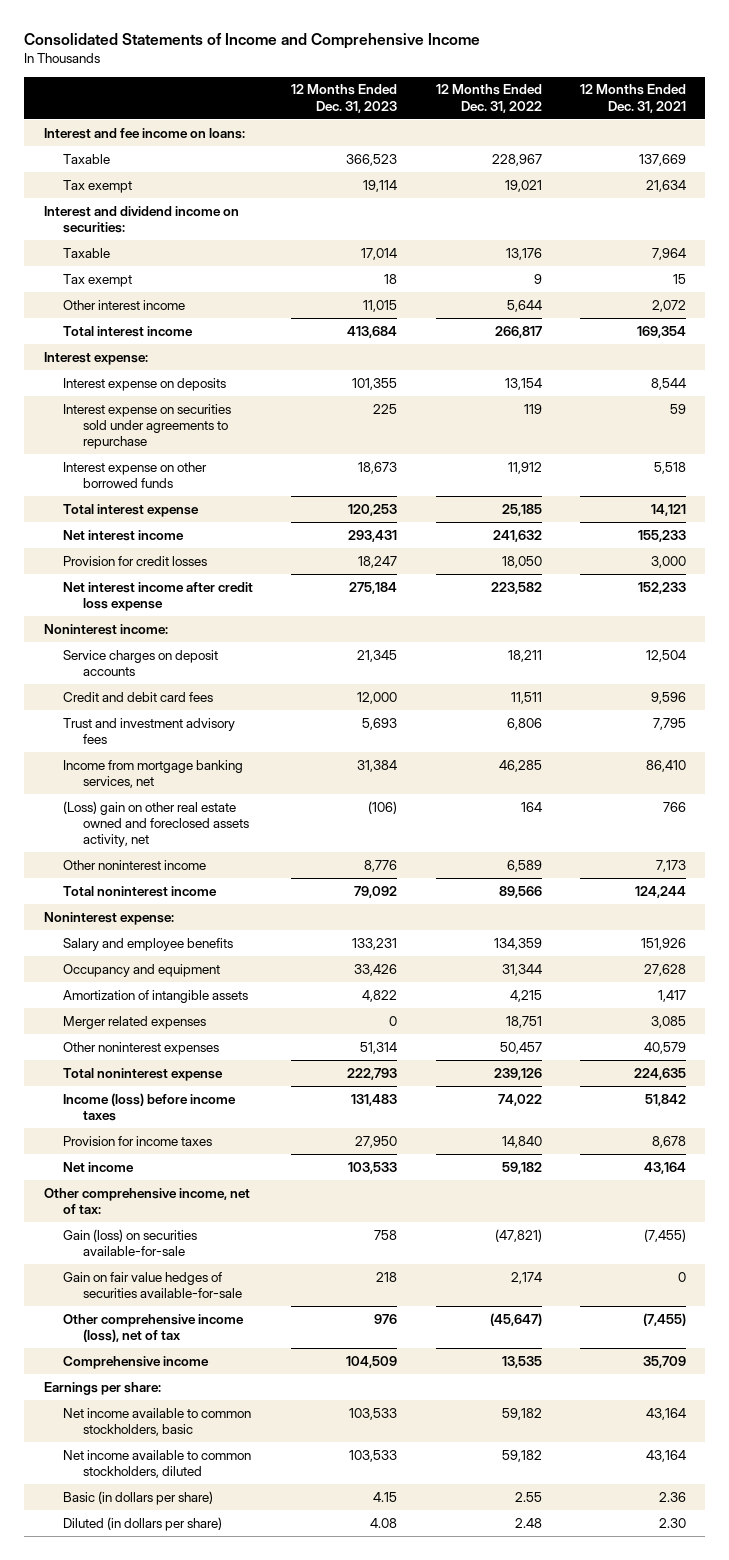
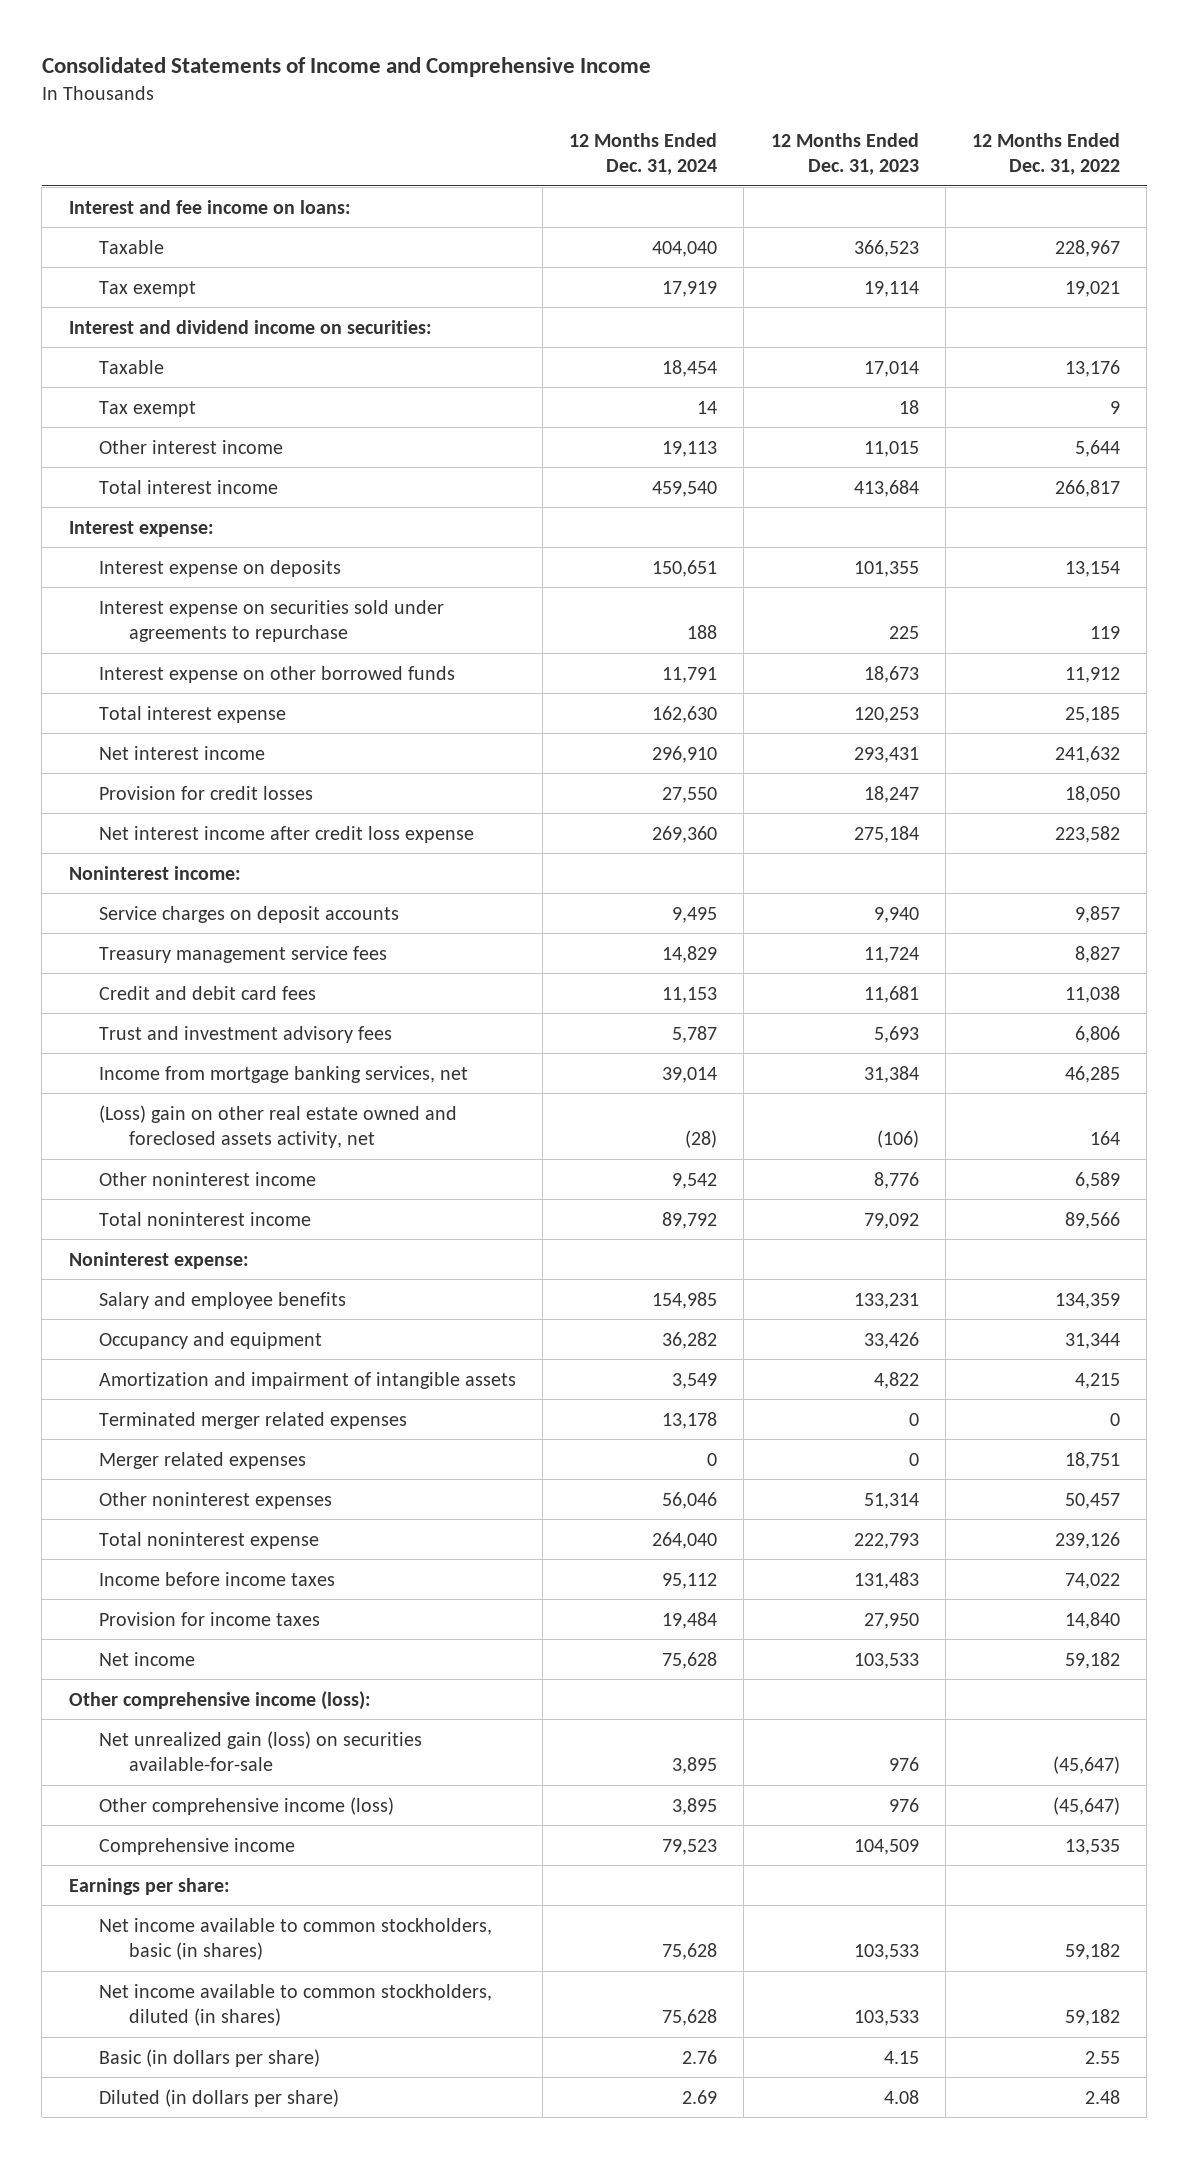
- | 12 Months Ended Dec. 31, 2023 | 12 Months Ended Dec. 31, 2022 | 12 Months Ended Dec. 31, 2021
+ | 12 Months Ended Dec. 31, 2024 | 12 Months Ended Dec. 31, 2023 | 12 Months Ended Dec. 31, 2022
- Service charges on deposit accounts | 21,345 | 18,211 | 12,504
- Credit and debit card fees | 12,000 | 11,511 | 9,596
+ Service charges on deposit accounts | 9,495 | 9,940 | 9,857
+ Treasury management service fees | 14,829 | 11,724 | 8,827
+ Credit and debit card fees | 11,153 | 11,681 | 11,038
- Amortization of intangible assets | 4,822 | 4,215 | 1,417
+ Amortization and impairment of intangible assets | 3,549 | 4,822 | 4,215
+ Terminated merger related expenses | 13,178 | 0 | 0
- Income (loss) before income taxes | 131,483 | 74,022 | 51,842
+ Income before income taxes | 95,112 | 131,483 | 74,022
- Other comprehensive income, net of tax:
- Gain (loss) on securities available-for-sale | 758 | (47,821) | (7,455)
- Gain on fair value hedges of securities available-for-sale | 218 | 2,174 | 0
- Other comprehensive income (loss), net of tax | 976 | (45,647) | (7,455)
+ Other comprehensive income (loss):
+ Net unrealized gain (loss) on securities available-for-sale | 3,895 | 976 | (45,647)
+ Other comprehensive income (loss) | 3,895 | 976 | (45,647)
- Net income available to common stockholders, basic | 103,533 | 59,182 | 43,164
- Net income available to common stockholders, diluted | 103,533 | 59,182 | 43,164
+ Net income available to common stockholders, basic (in shares) | 75,628 | 103,533 | 59,182
+ Net income available to common stockholders, diluted (in shares) | 75,628 | 103,533 | 59,182

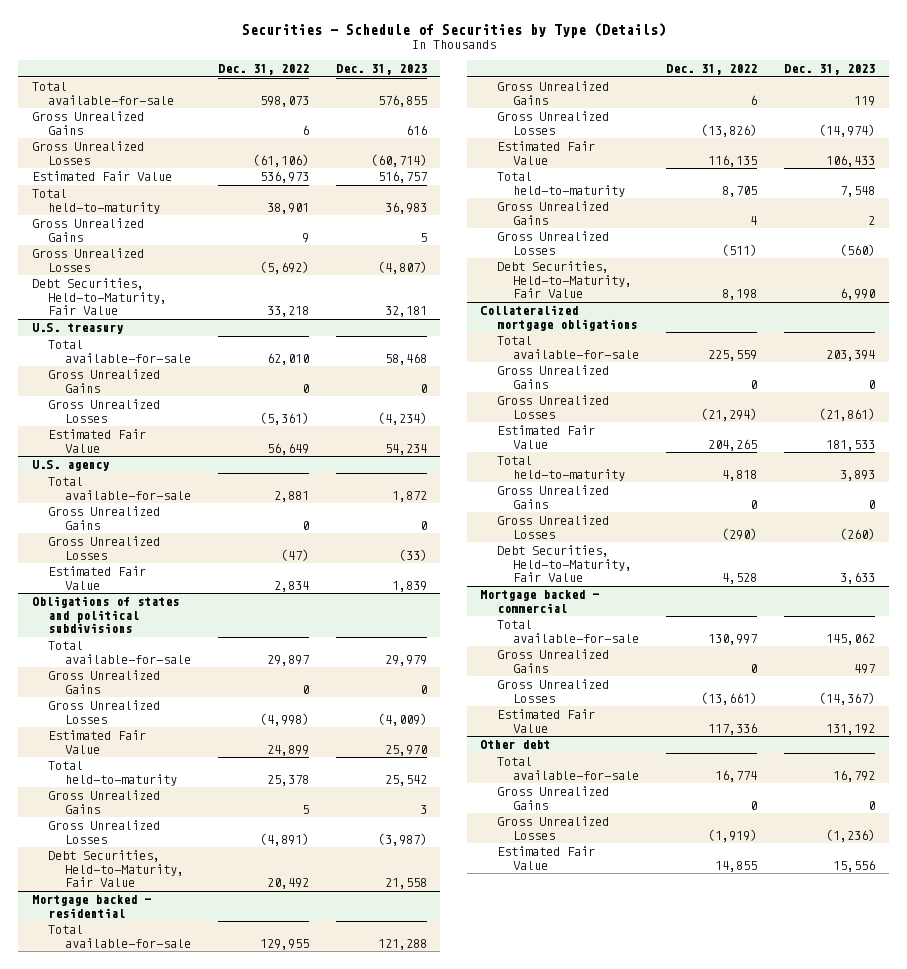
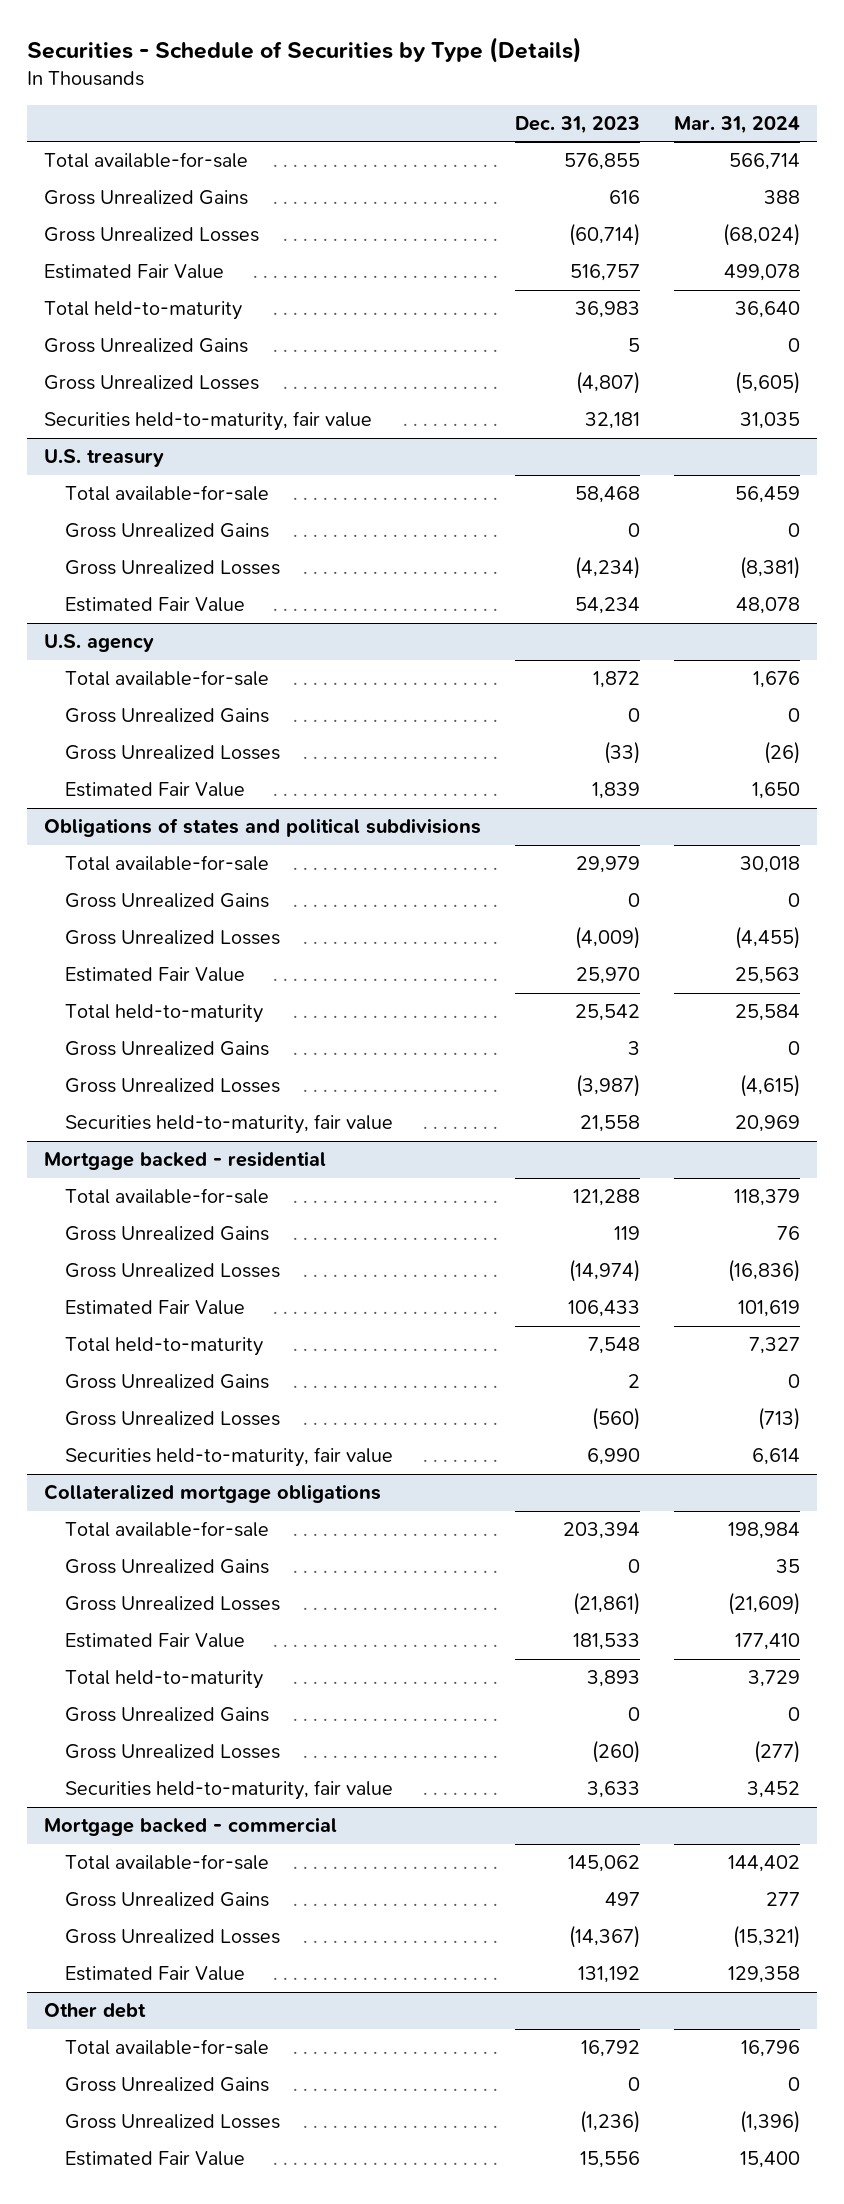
- | Dec. 31, 2022 | Dec. 31, 2023
+ | Dec. 31, 2023 | Mar. 31, 2024
- Debt Securities, Held-to-Maturity, Fair Value | 33,218 | 32,181
+ Securities held-to-maturity, fair value | 32,181 | 31,035
@ Obligations of states and political subdivisions
- Debt Securities, Held-to-Maturity, Fair Value | 20,492 | 21,558
+ Securities held-to-maturity, fair value | 21,558 | 20,969
@ Mortgage backed - residential
- Debt Securities, Held-to-Maturity, Fair Value | 8,198 | 6,990
+ Securities held-to-maturity, fair value | 6,990 | 6,614
@ Collateralized mortgage obligations
- Debt Securities, Held-to-Maturity, Fair Value | 4,528 | 3,633
+ Securities held-to-maturity, fair value | 3,633 | 3,452

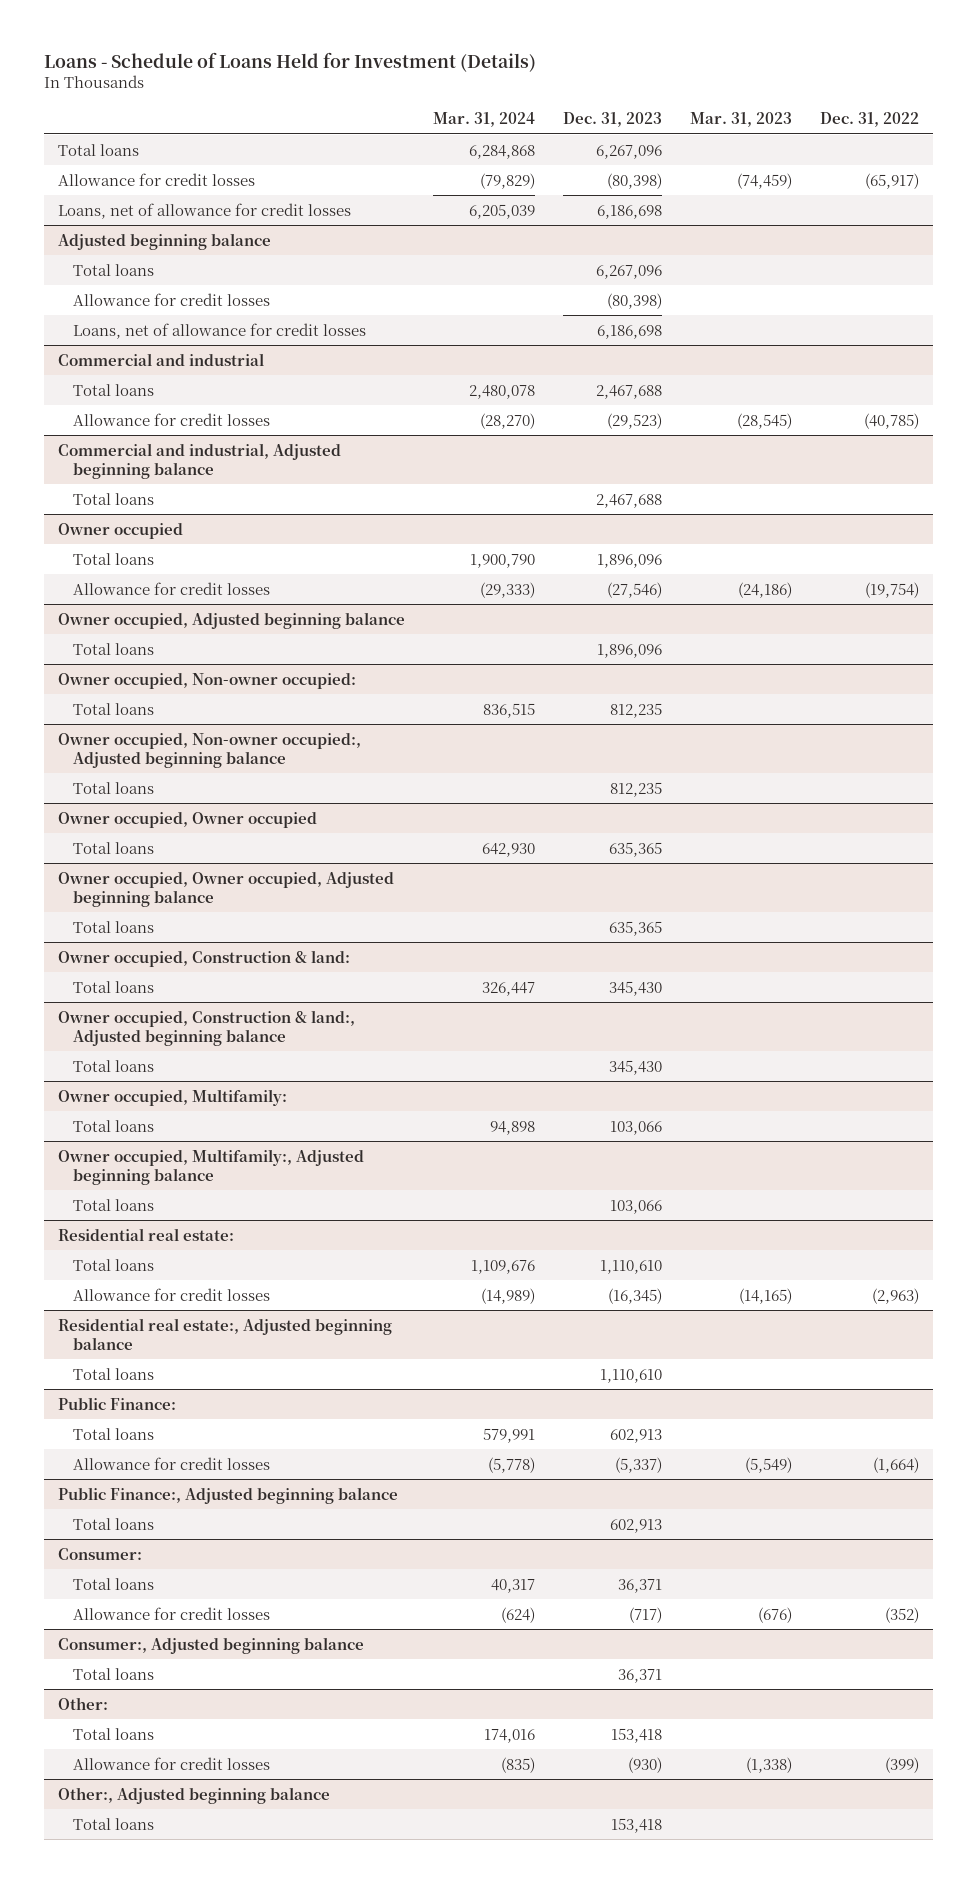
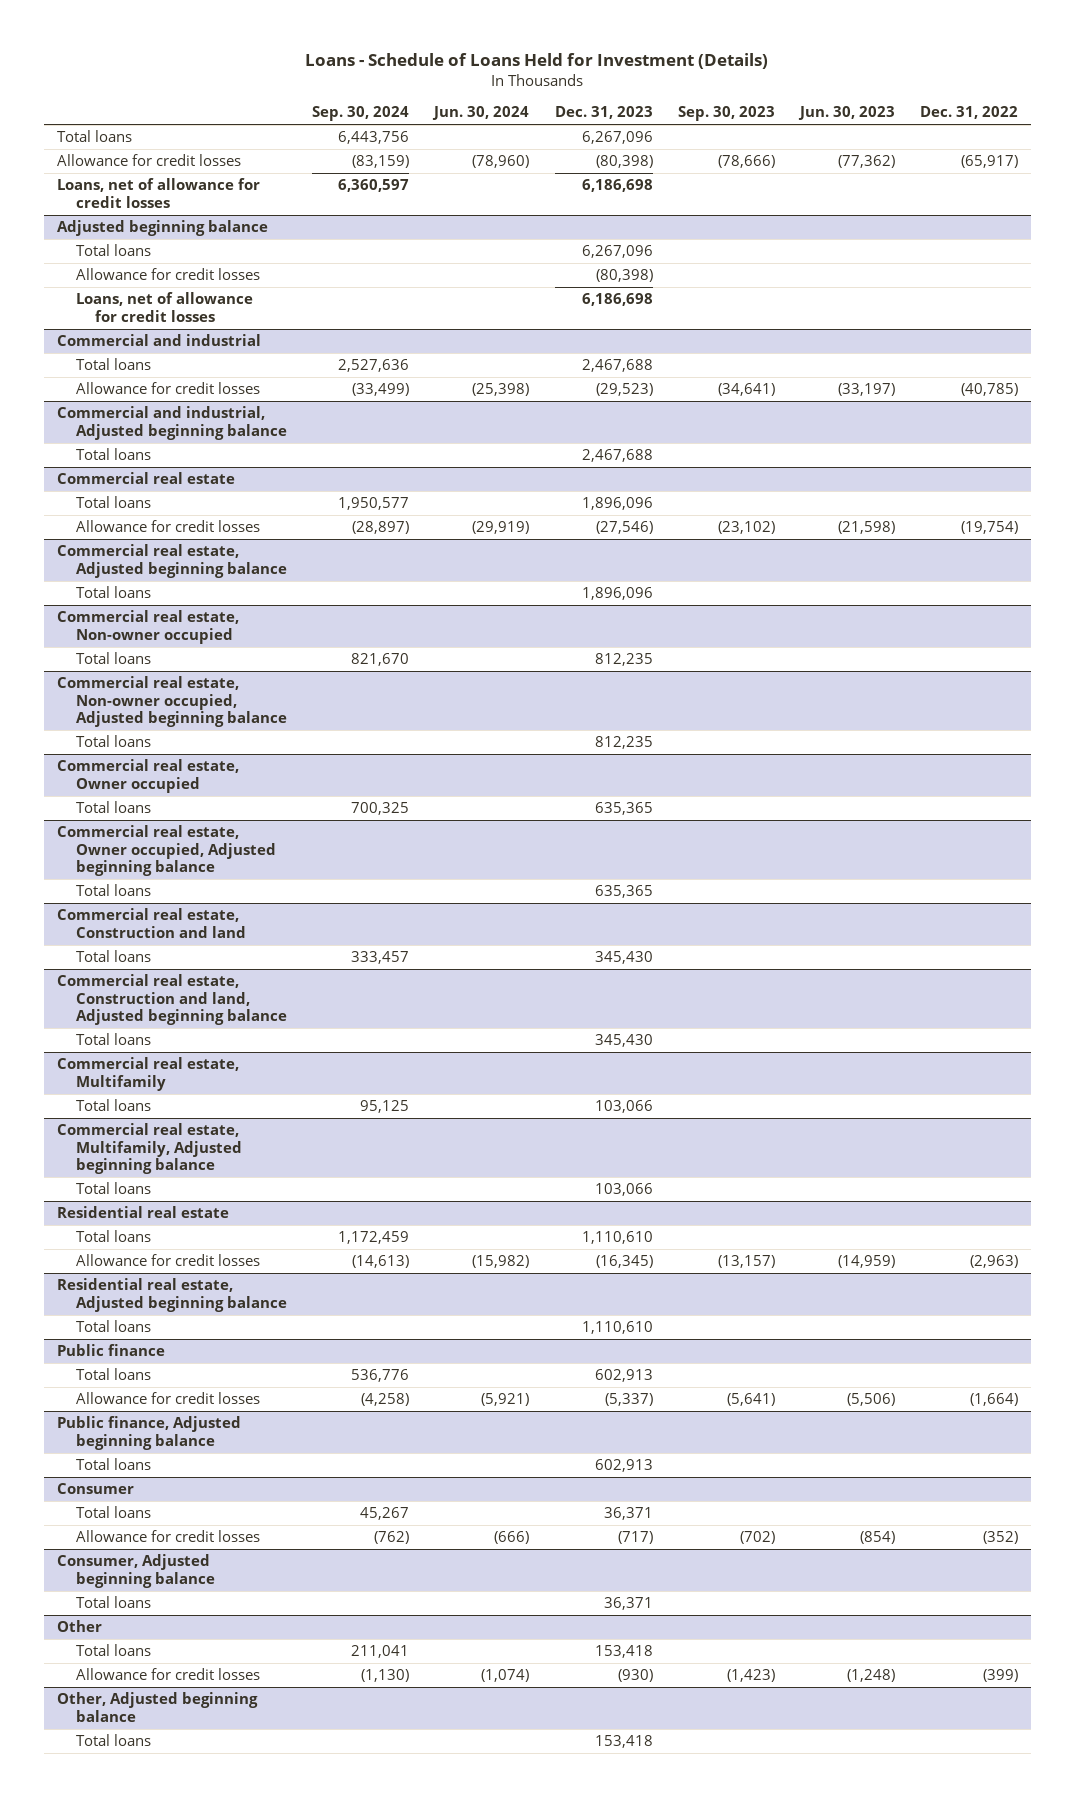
- | Mar. 31, 2024 | Dec. 31, 2023 | Mar. 31, 2023 | Dec. 31, 2022
+ | Sep. 30, 2024 | Jun. 30, 2024 | Dec. 31, 2023 | Sep. 30, 2023 | Jun. 30, 2023 | Dec. 31, 2022
- Owner occupied
+ Commercial real estate
- Owner occupied, Adjusted beginning balance
+ Commercial real estate, Adjusted beginning balance
- Owner occupied, Non-owner occupied:
+ Commercial real estate, Non-owner occupied
- Owner occupied, Non-owner occupied:, Adjusted beginning balance
+ Commercial real estate, Non-owner occupied, Adjusted beginning balance
- Owner occupied, Owner occupied
+ Commercial real estate, Owner occupied
- Owner occupied, Owner occupied, Adjusted beginning balance
+ Commercial real estate, Owner occupied, Adjusted beginning balance
- Owner occupied, Construction & land:
+ Commercial real estate, Construction and land
- Owner occupied, Construction & land:, Adjusted beginning balance
+ Commercial real estate, Construction and land, Adjusted beginning balance
- Owner occupied, Multifamily:
+ Commercial real estate, Multifamily
- Owner occupied, Multifamily:, Adjusted beginning balance
+ Commercial real estate, Multifamily, Adjusted beginning balance
- Residential real estate:
+ Residential real estate
- Residential real estate:, Adjusted beginning balance
+ Residential real estate, Adjusted beginning balance
- Public Finance:
+ Public finance
- Public Finance:, Adjusted beginning balance
+ Public finance, Adjusted beginning balance
- Consumer:
+ Consumer
- Consumer:, Adjusted beginning balance
+ Consumer, Adjusted beginning balance
- Other:
+ Other
- Other:, Adjusted beginning balance
+ Other, Adjusted beginning balance

